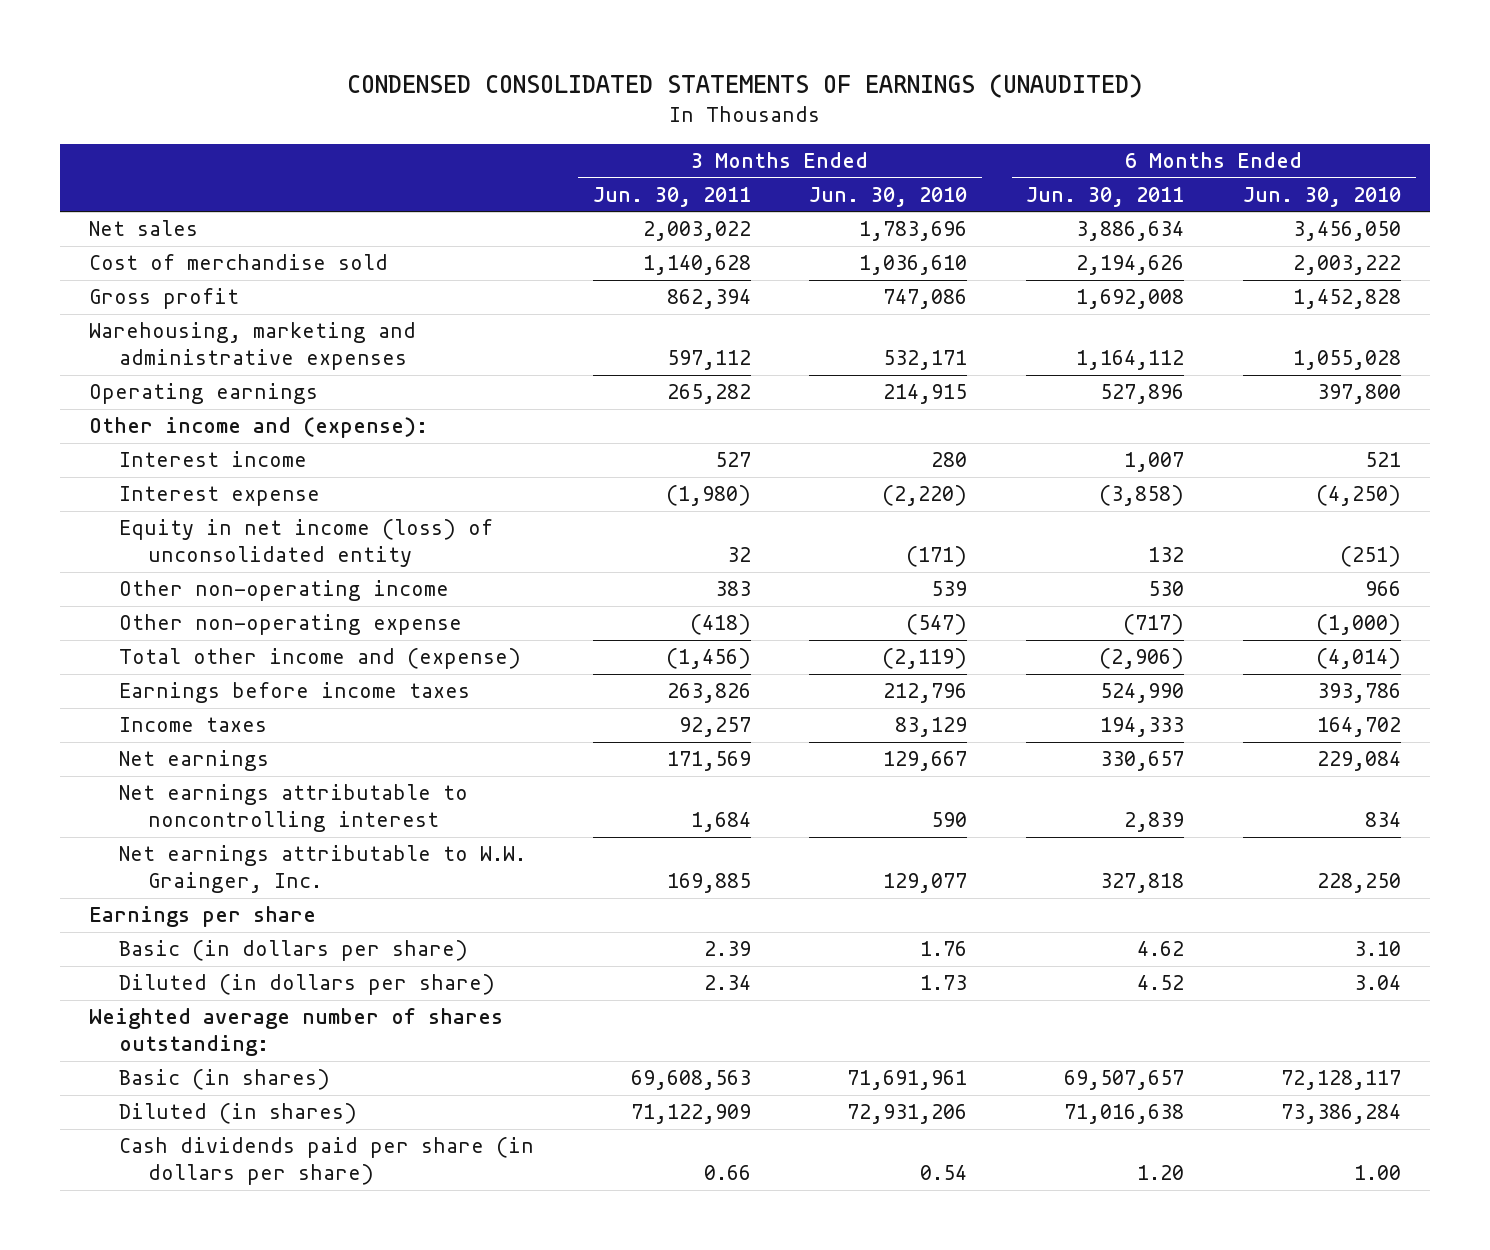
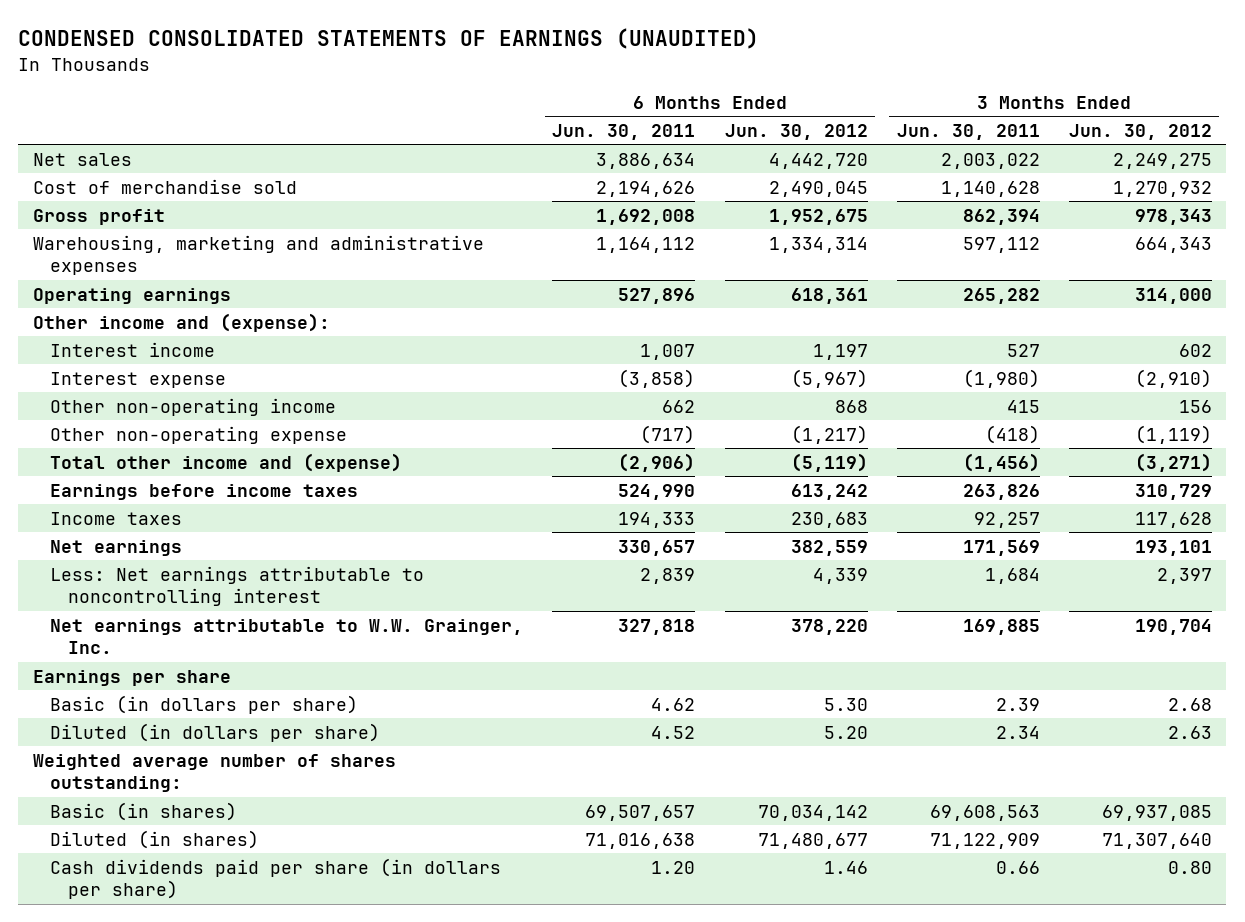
- | 3 Months Ended Jun. 30, 2011 | 3 Months Ended Jun. 30, 2010 | 6 Months Ended Jun. 30, 2011 | 6 Months Ended Jun. 30, 2010
+ | 6 Months Ended Jun. 30, 2011 | 6 Months Ended Jun. 30, 2012 | 3 Months Ended Jun. 30, 2011 | 3 Months Ended Jun. 30, 2012
- Equity in net income (loss) of unconsolidated entity | 32 | (171) | 132 | (251)
- Other non-operating income | 383 | 539 | 530 | 966
+ Other non-operating income | 662 | 868 | 415 | 156
- Net earnings attributable to noncontrolling interest | 1,684 | 590 | 2,839 | 834
+ Less: Net earnings attributable to noncontrolling interest | 2,839 | 4,339 | 1,684 | 2,397

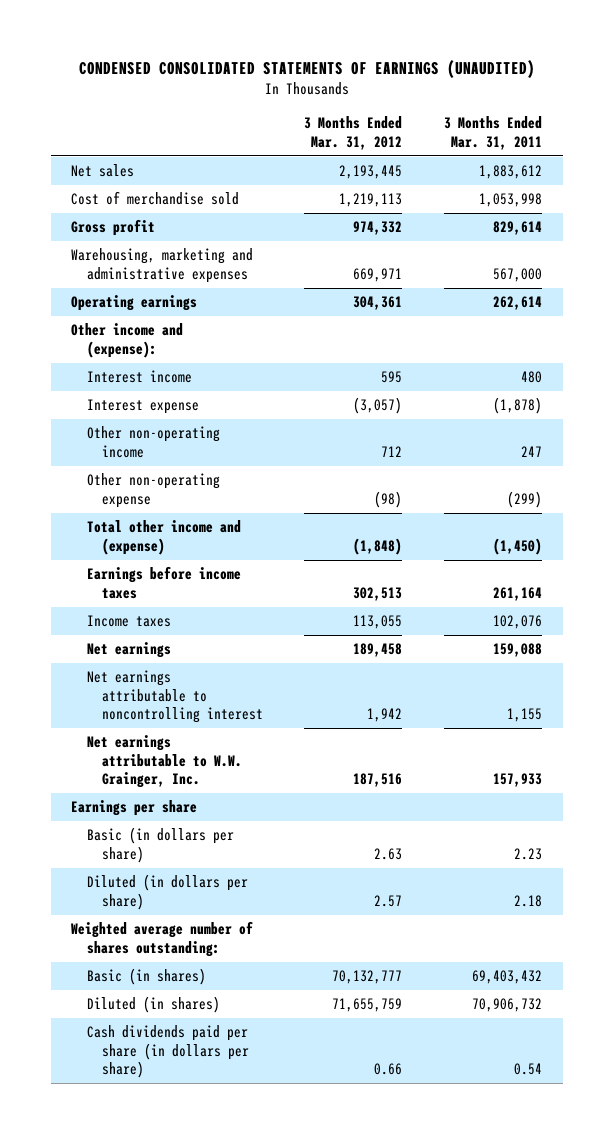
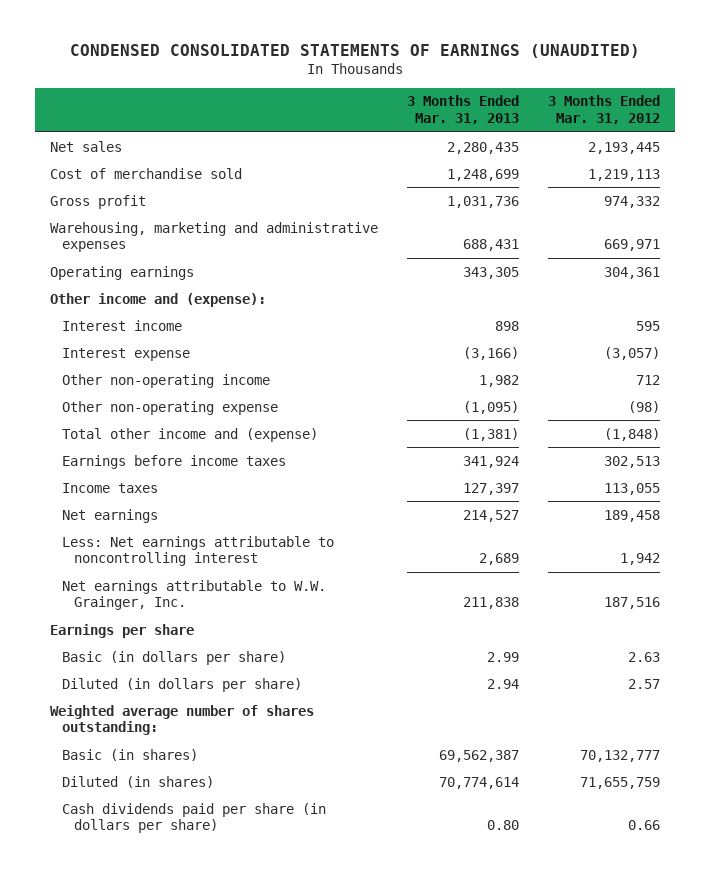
- | 3 Months Ended Mar. 31, 2012 | 3 Months Ended Mar. 31, 2011
+ | 3 Months Ended Mar. 31, 2013 | 3 Months Ended Mar. 31, 2012
- Net earnings attributable to noncontrolling interest | 1,942 | 1,155
+ Less: Net earnings attributable to noncontrolling interest | 2,689 | 1,942

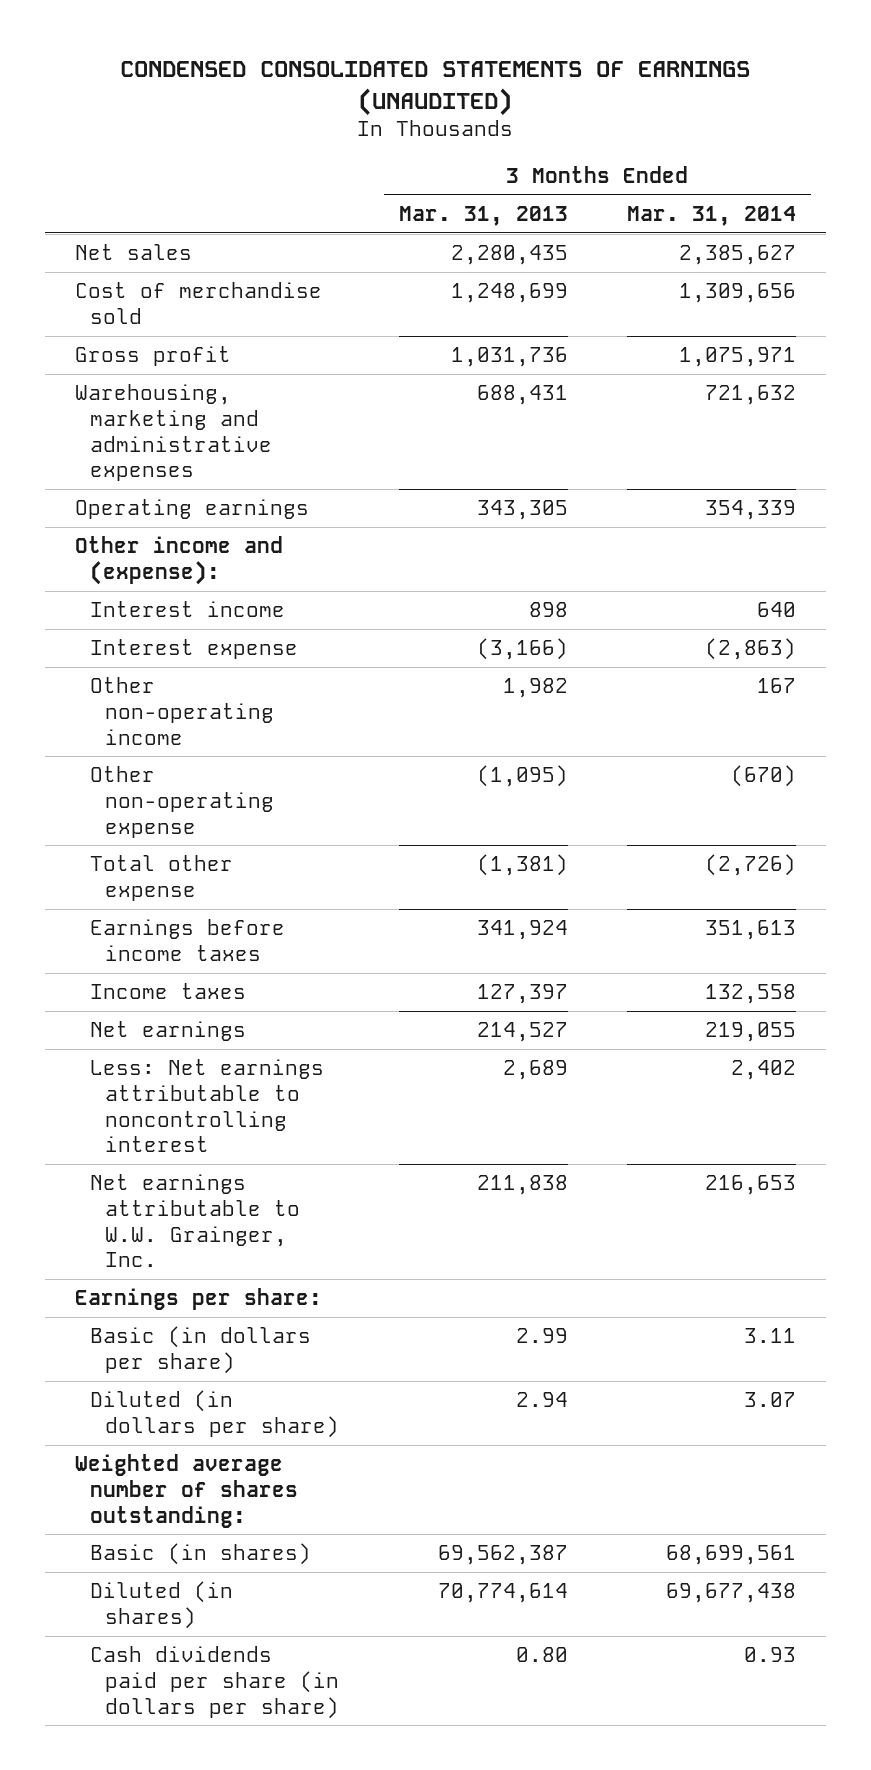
- | 3 Months Ended Mar. 31, 2013 | 3 Months Ended Mar. 31, 2012
+ | 3 Months Ended Mar. 31, 2013 | 3 Months Ended Mar. 31, 2014
- Total other income and (expense) | (1,381) | (1,848)
+ Total other expense | (1,381) | (2,726)
- Earnings per share
+ Earnings per share:

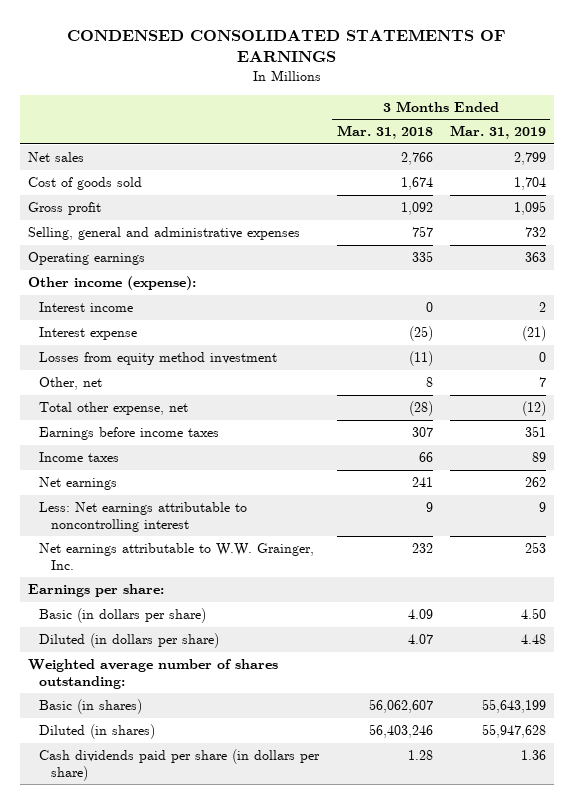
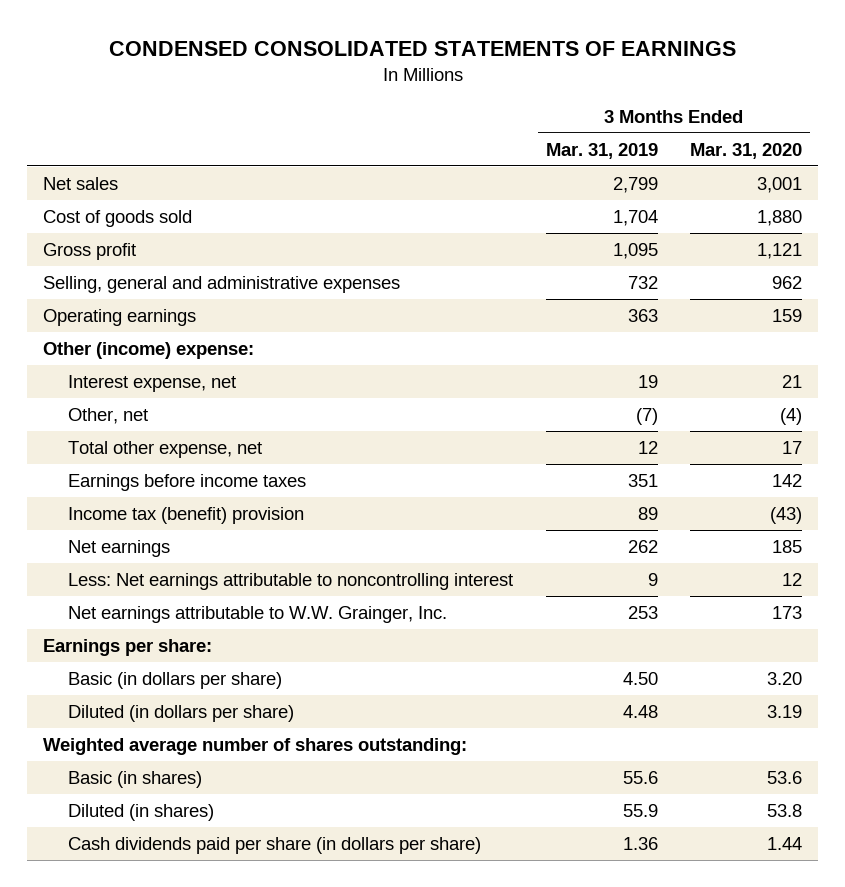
- | 3 Months Ended Mar. 31, 2018 | 3 Months Ended Mar. 31, 2019
+ | 3 Months Ended Mar. 31, 2019 | 3 Months Ended Mar. 31, 2020
- Other income (expense):
- Interest income | 0 | 2
- Interest expense | (25) | (21)
- Losses from equity method investment | (11) | 0
- Other, net | 8 | 7
- Total other expense, net | (28) | (12)
+ Other (income) expense:
+ Interest expense, net | 19 | 21
+ Other, net | (7) | (4)
+ Total other expense, net | 12 | 17
- Income taxes | 66 | 89
+ Income tax (benefit) provision | 89 | (43)
- Basic (in shares) | 56,062,607 | 55,643,199
- Diluted (in shares) | 56,403,246 | 55,947,628
+ Basic (in shares) | 55.6 | 53.6
+ Diluted (in shares) | 55.9 | 53.8

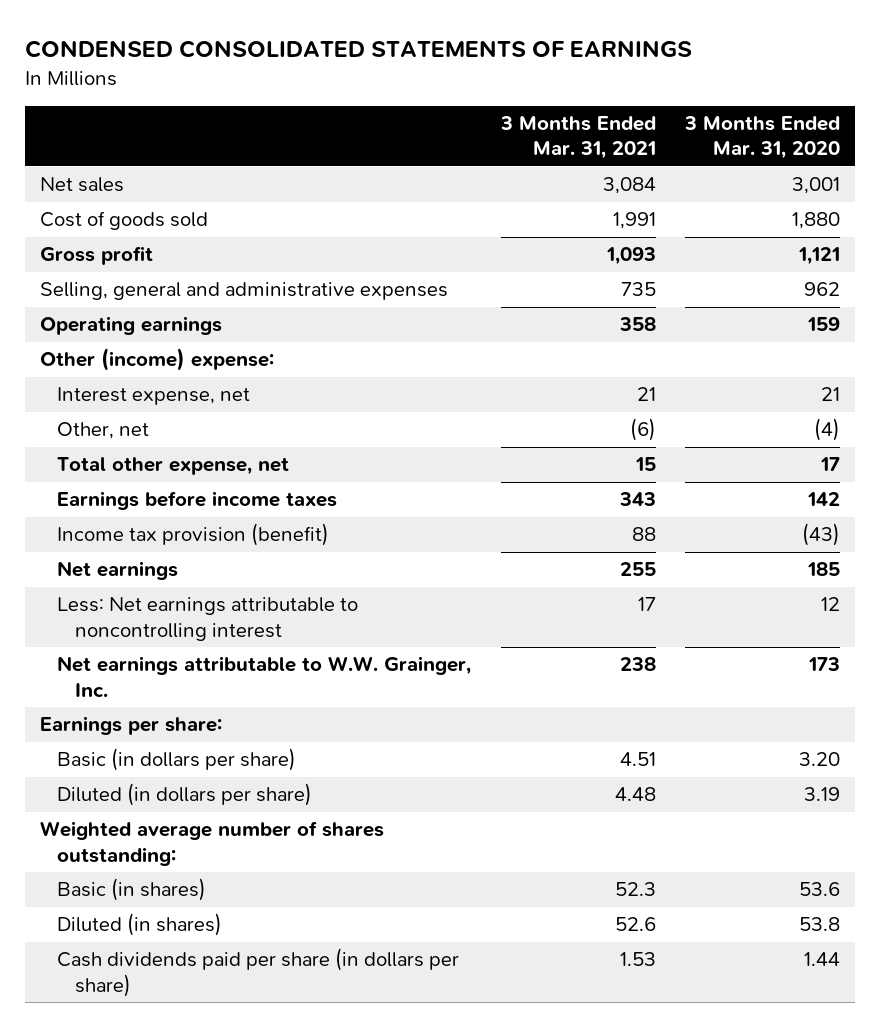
- | 3 Months Ended Mar. 31, 2019 | 3 Months Ended Mar. 31, 2020
+ | 3 Months Ended Mar. 31, 2021 | 3 Months Ended Mar. 31, 2020
- Income tax (benefit) provision | 89 | (43)
+ Income tax provision (benefit) | 88 | (43)

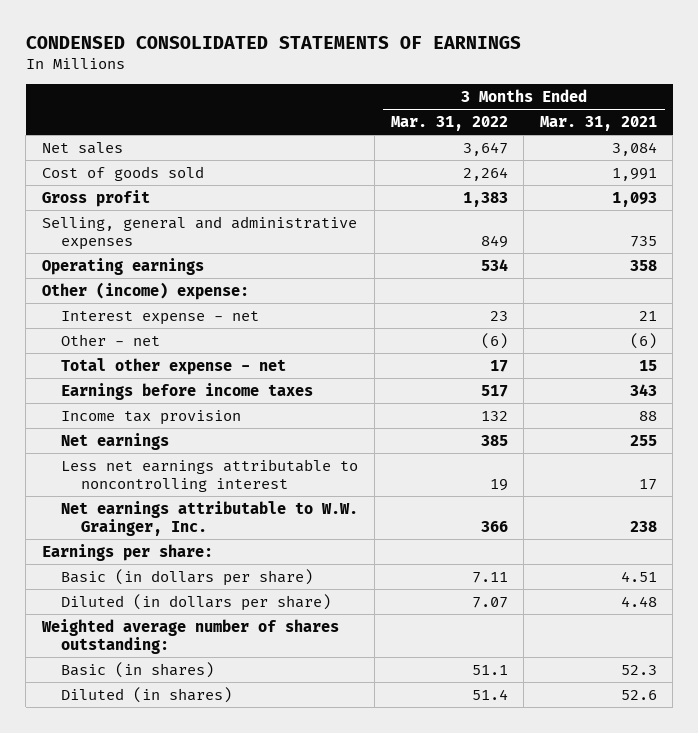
- | 3 Months Ended Mar. 31, 2021 | 3 Months Ended Mar. 31, 2020
+ | 3 Months Ended Mar. 31, 2022 | 3 Months Ended Mar. 31, 2021
- Interest expense, net | 21 | 21
- Other, net | (6) | (4)
- Total other expense, net | 15 | 17
+ Interest expense - net | 23 | 21
+ Other - net | (6) | (6)
+ Total other expense - net | 17 | 15
- Income tax provision (benefit) | 88 | (43)
+ Income tax provision | 132 | 88
- Less: Net earnings attributable to noncontrolling interest | 17 | 12
+ Less net earnings attributable to noncontrolling interest | 19 | 17
- Cash dividends paid per share (in dollars per share) | 1.53 | 1.44

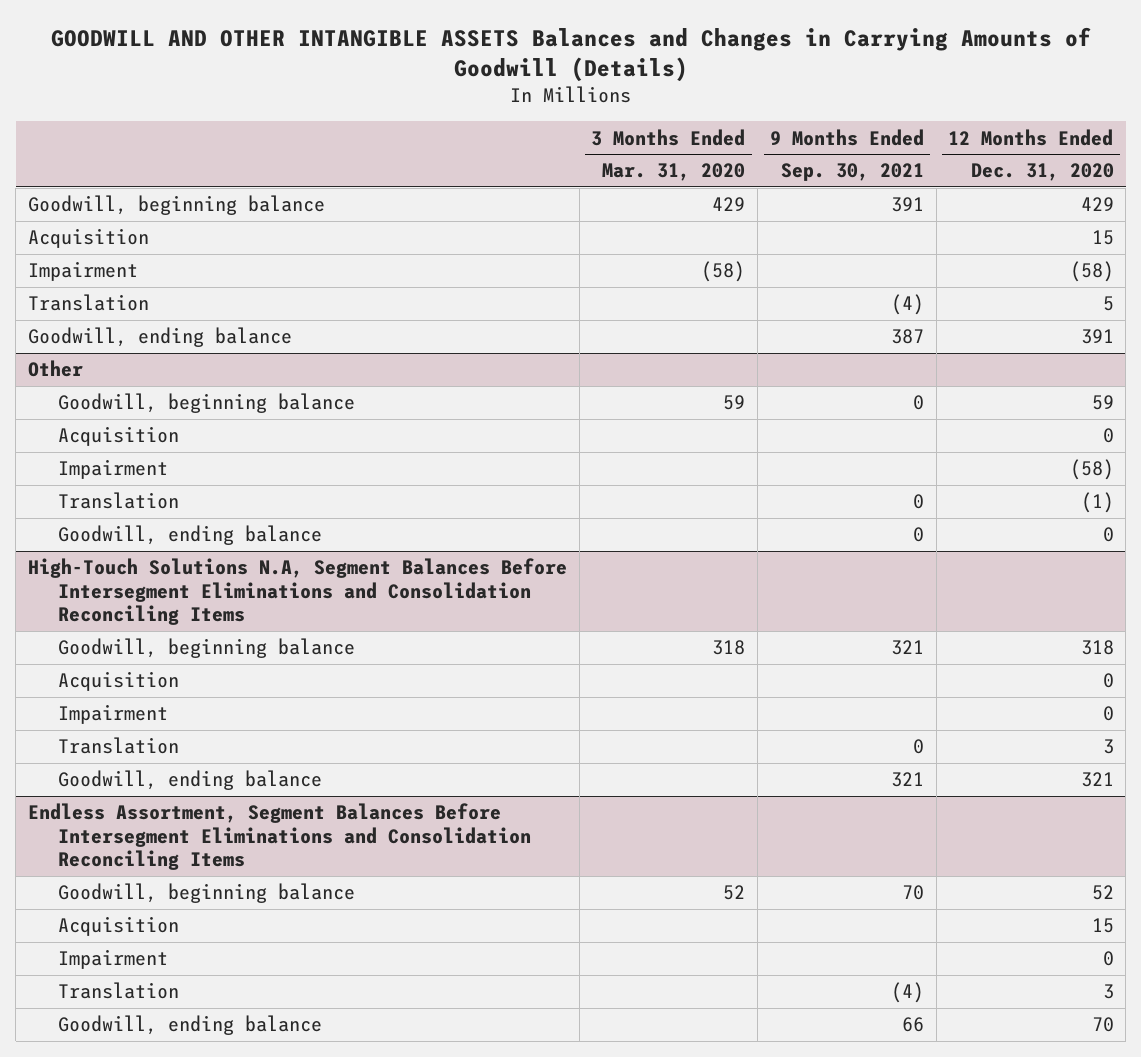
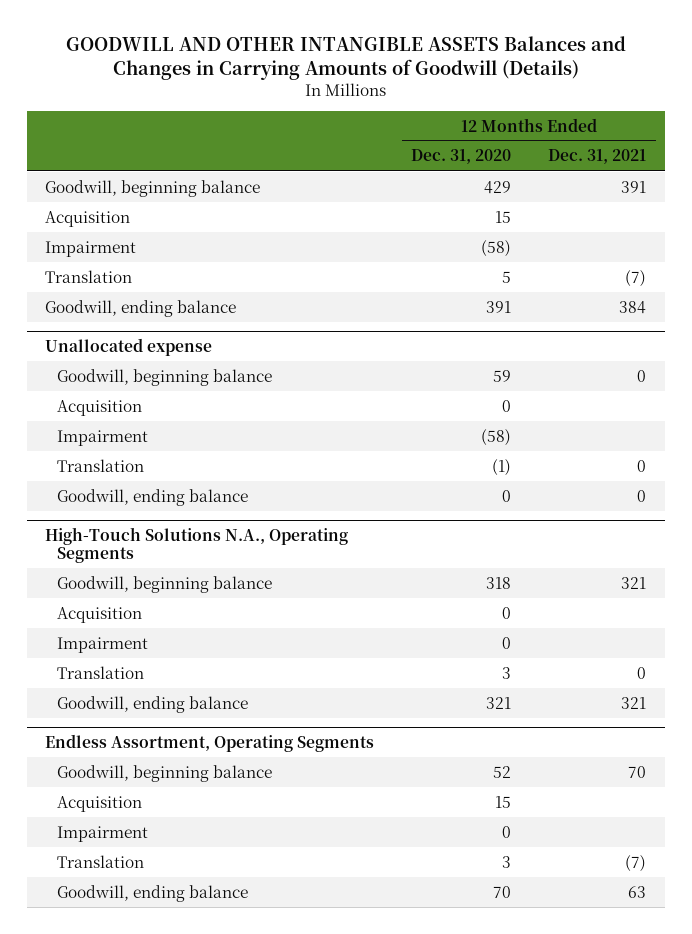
- | 3 Months Ended Mar. 31, 2020 | 9 Months Ended Sep. 30, 2021 | 12 Months Ended Dec. 31, 2020
+ | 12 Months Ended Dec. 31, 2020 | 12 Months Ended Dec. 31, 2021
- Other
+ Unallocated expense
- High-Touch Solutions N.A, Segment Balances Before Intersegment Eliminations and Consolidation Reconciling Items
+ High-Touch Solutions N.A., Operating Segments
- Endless Assortment, Segment Balances Before Intersegment Eliminations and Consolidation Reconciling Items
+ Endless Assortment, Operating Segments

